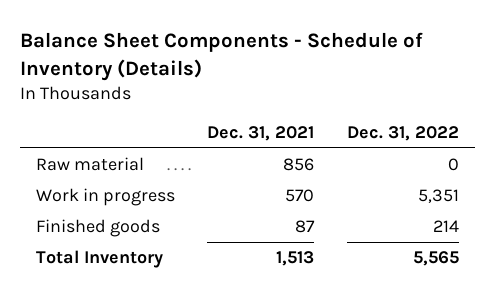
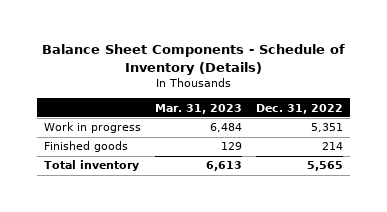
- | Dec. 31, 2021 | Dec. 31, 2022
+ | Mar. 31, 2023 | Dec. 31, 2022
- Raw material | 856 | 0
- Total Inventory | 1,513 | 5,565
+ Total inventory | 6,613 | 5,565

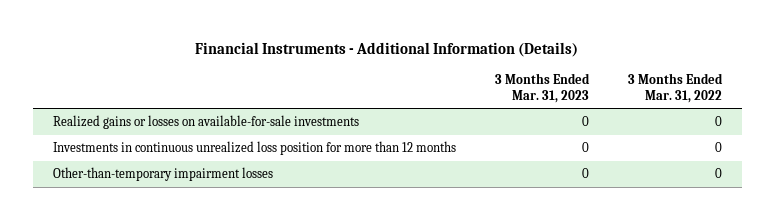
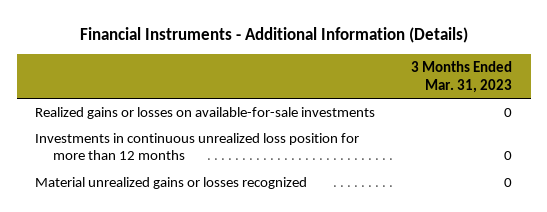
- | 3 Months Ended Mar. 31, 2023 | 3 Months Ended Mar. 31, 2022
+ | 3 Months Ended Mar. 31, 2023
- Other-than-temporary impairment losses | 0 | 0
+ Material unrealized gains or losses recognized | 0

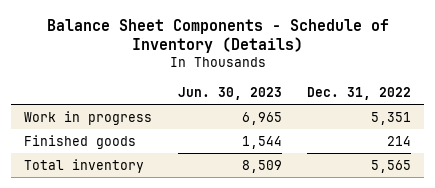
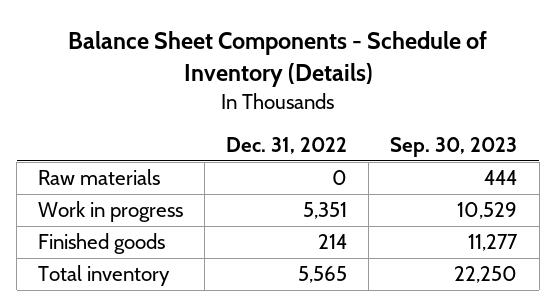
- | Jun. 30, 2023 | Dec. 31, 2022
+ | Dec. 31, 2022 | Sep. 30, 2023
+ Raw materials | 0 | 444

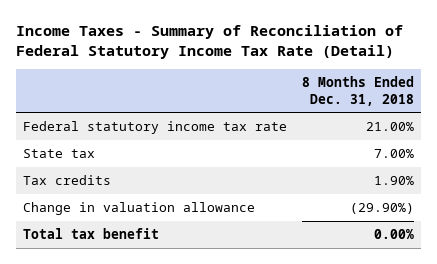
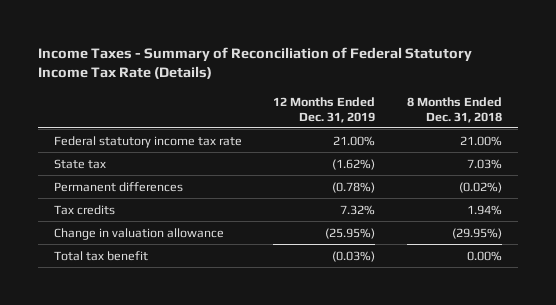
- Income Taxes - Summary of Reconciliation of Federal Statutory Income Tax Rate (Detail)
+ Income Taxes - Summary of Reconciliation of Federal Statutory Income Tax Rate (Details)
- | 8 Months Ended Dec. 31, 2018
+ | 12 Months Ended Dec. 31, 2019 | 8 Months Ended Dec. 31, 2018
- State tax | 7.00%
- Tax credits | 1.90%
- Change in valuation allowance | (29.90%)
+ State tax | (1.62%) | 7.03%
+ Permanent differences | (0.78%) | (0.02%)
+ Tax credits | 7.32% | 1.94%
+ Change in valuation allowance | (25.95%) | (29.95%)

